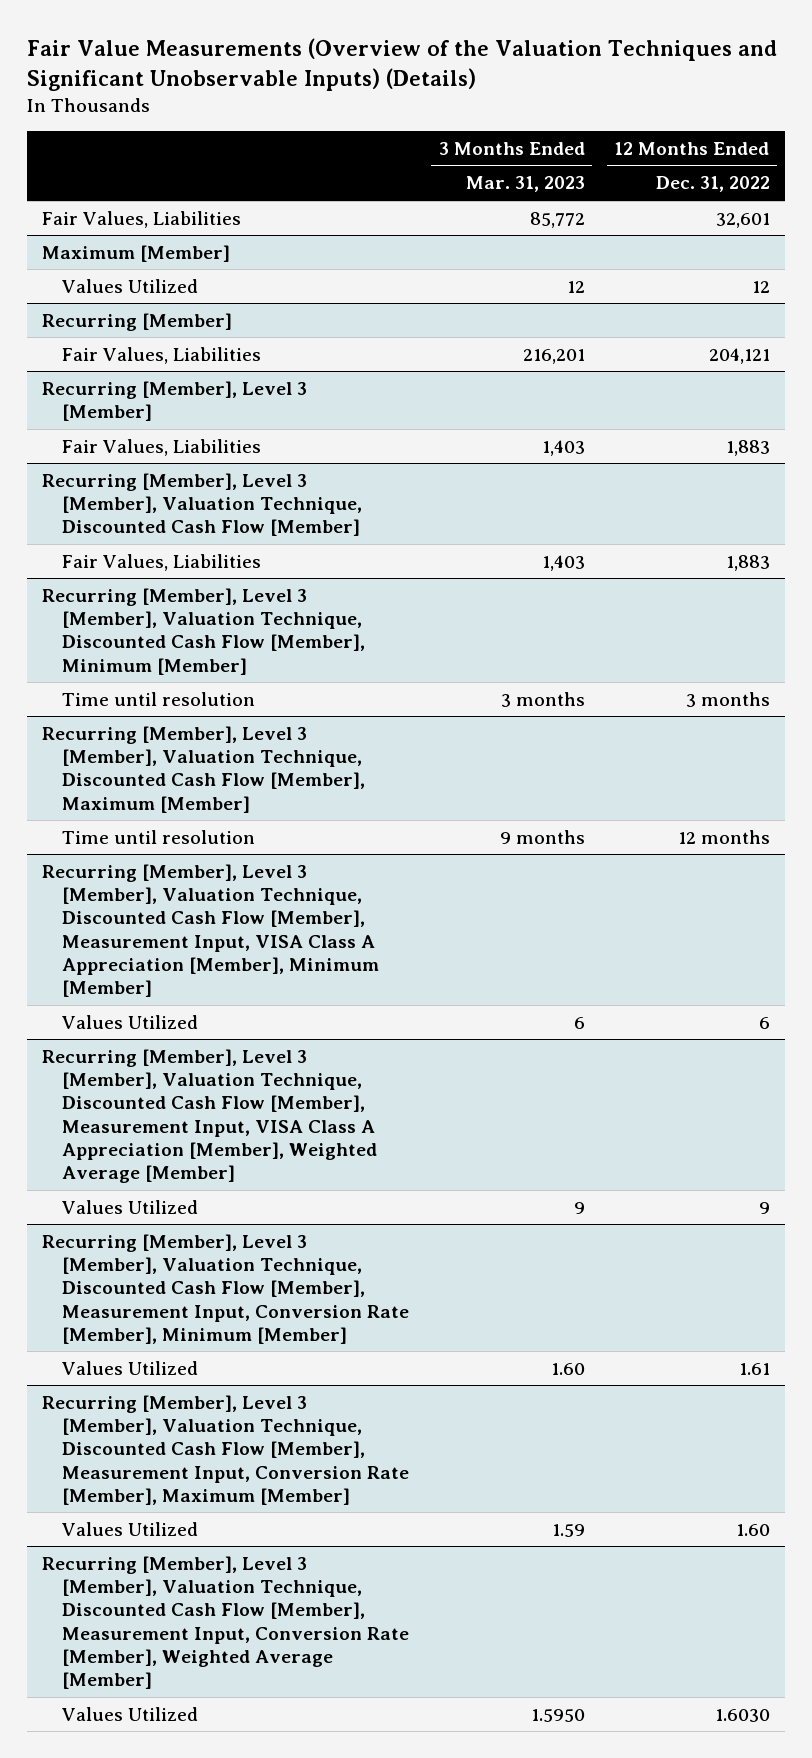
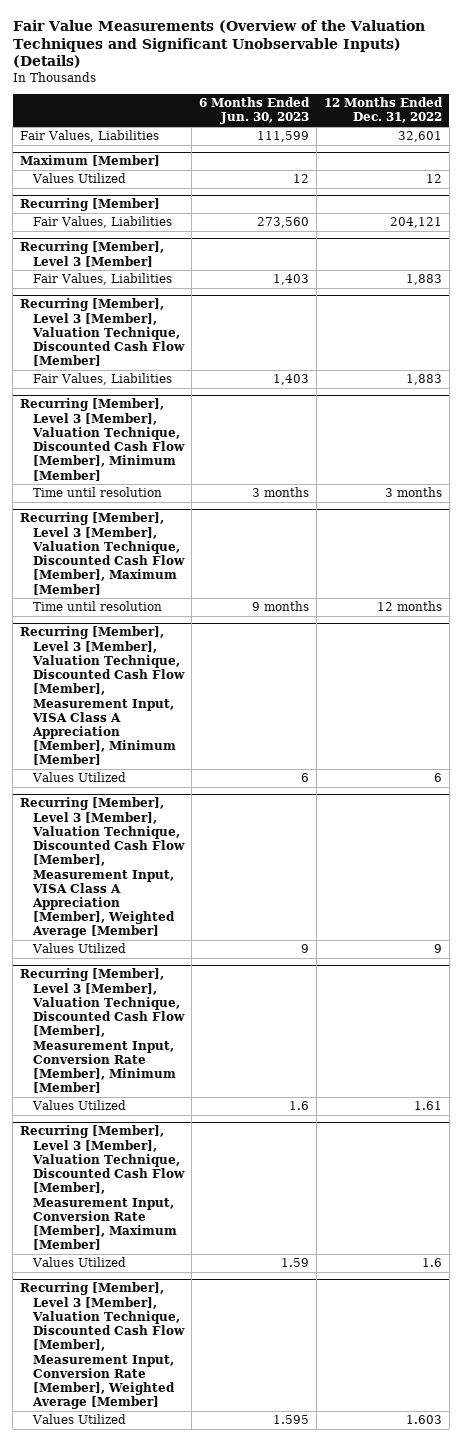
- | 3 Months Ended Mar. 31, 2023 | 12 Months Ended Dec. 31, 2022
+ | 6 Months Ended Jun. 30, 2023 | 12 Months Ended Dec. 31, 2022
@ Recurring [Member], Level 3 [Member], Valuation Technique, Discounted Cash Flow [Member], Measurement Input, Conversion Rate [Member], Maximum [Member]
- Values Utilized | 1.59 | 1.60
+ Values Utilized | 1.59 | 1.6
@ Recurring [Member], Level 3 [Member], Valuation Technique, Discounted Cash Flow [Member], Measurement Input, Conversion Rate [Member], Weighted Average [Member]
- Values Utilized | 1.5950 | 1.6030
+ Values Utilized | 1.595 | 1.603

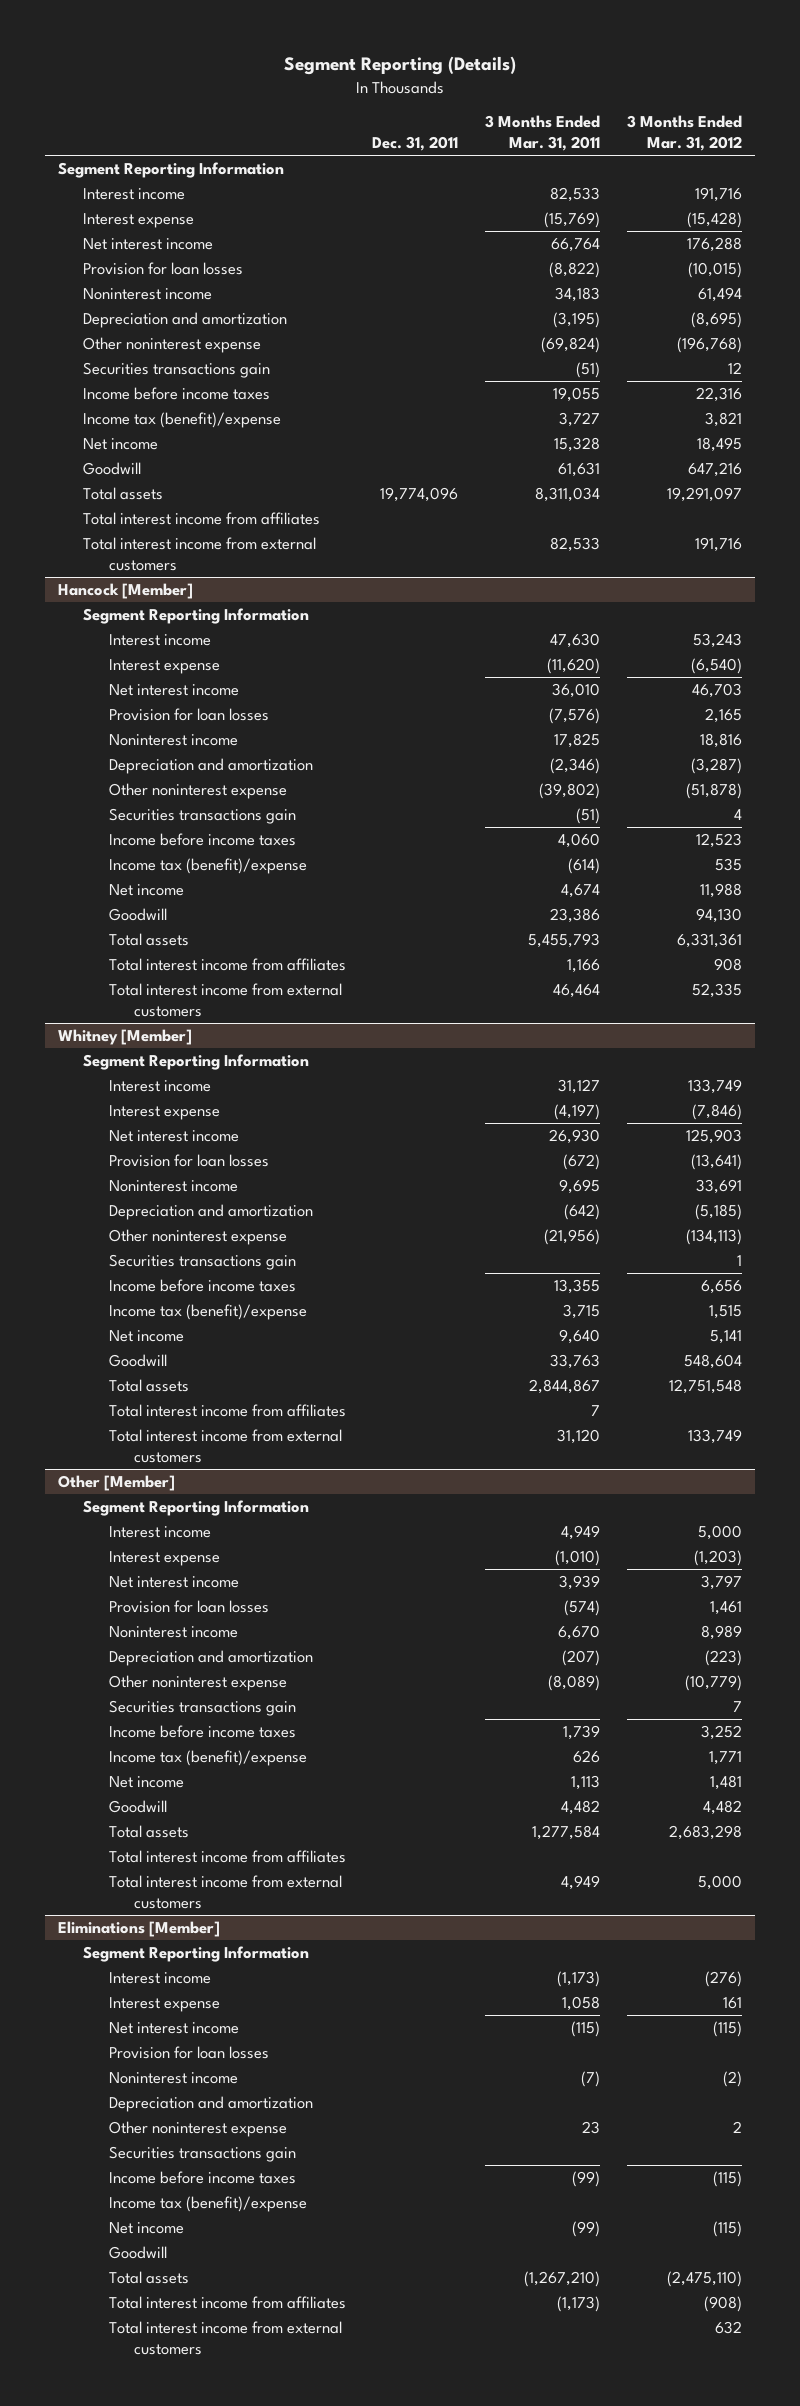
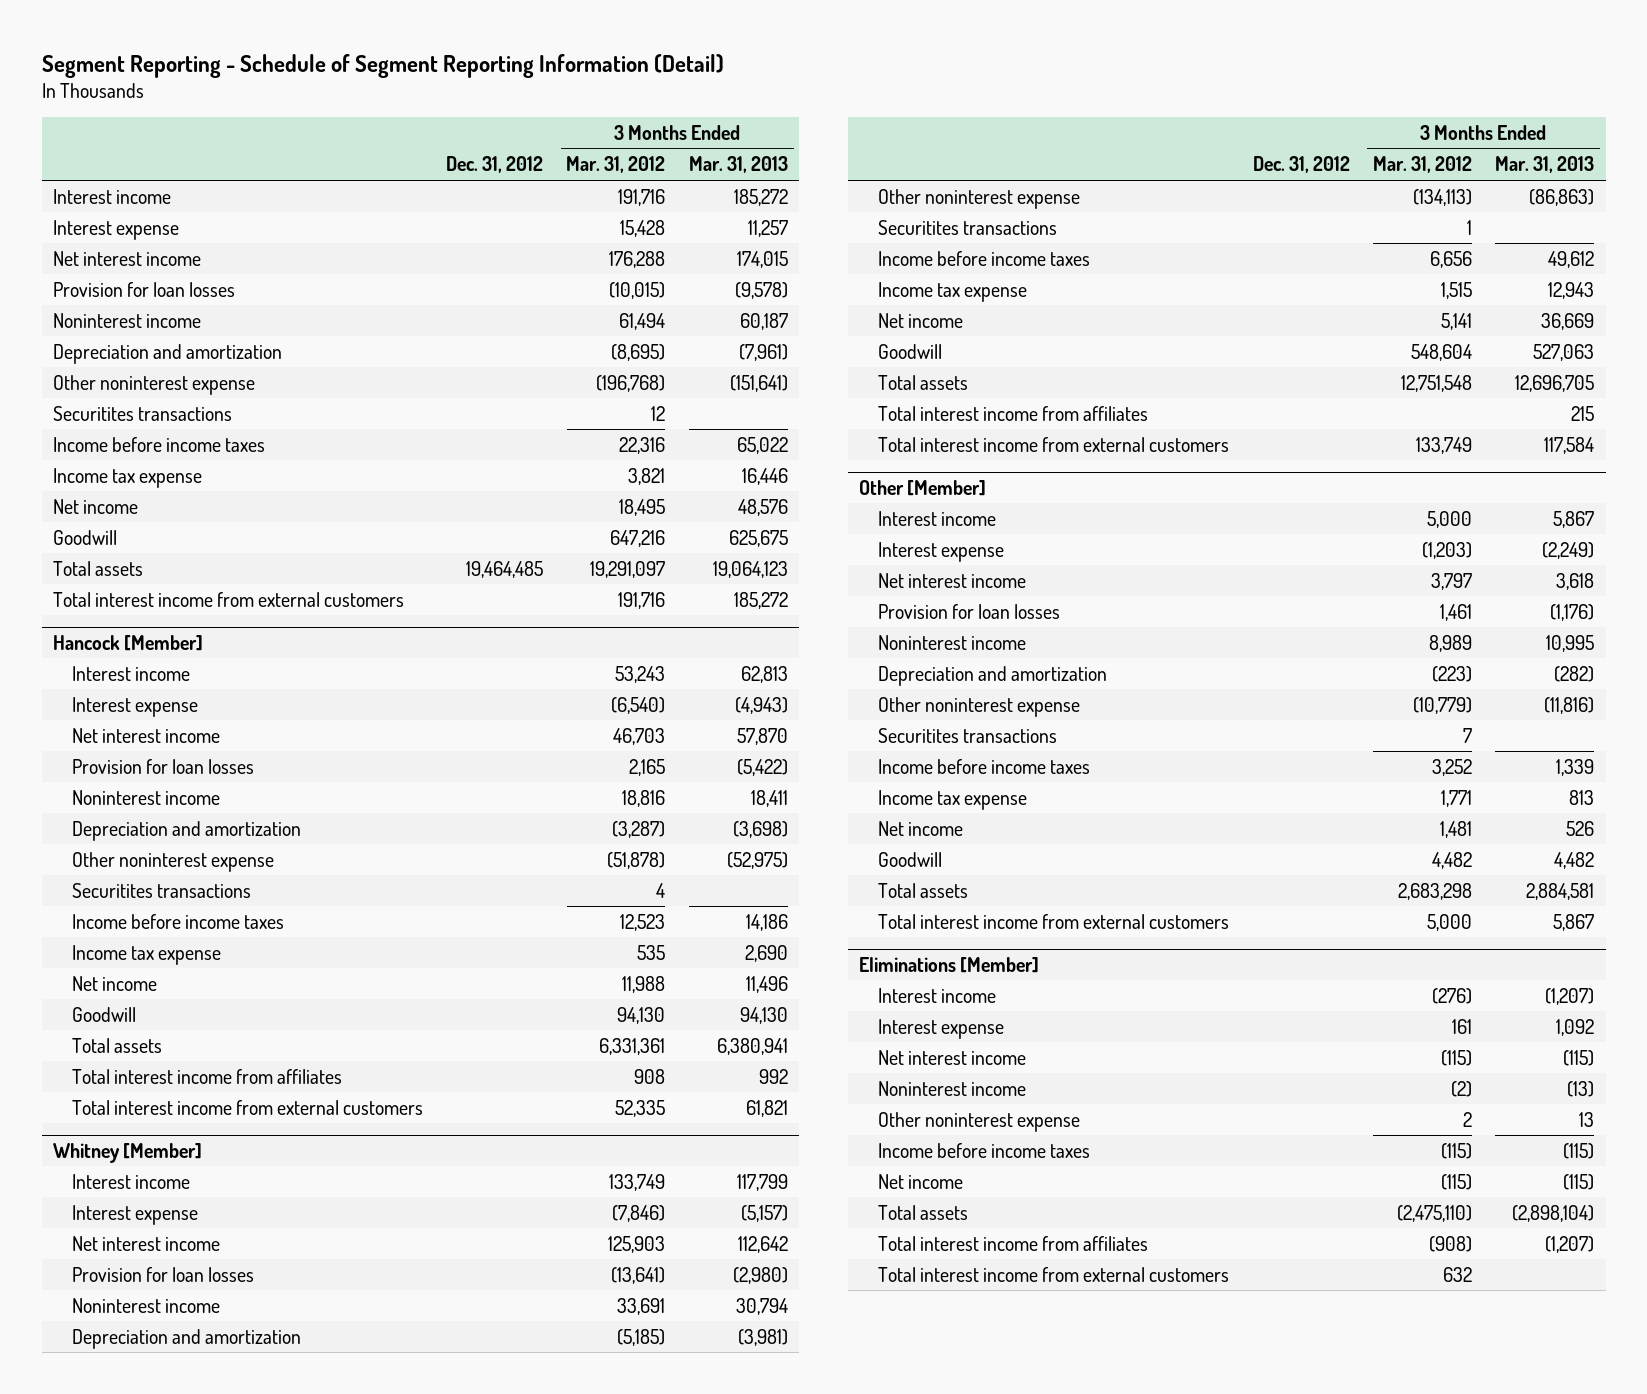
- Segment Reporting (Details)
+ Segment Reporting - Schedule of Segment Reporting Information (Detail)
- | Dec. 31, 2011 | 3 Months Ended Mar. 31, 2011 | 3 Months Ended Mar. 31, 2012
+ | Dec. 31, 2012 | 3 Months Ended Mar. 31, 2012 | 3 Months Ended Mar. 31, 2013
- Segment Reporting Information
- Interest expense | | (15,769) | (15,428)
+ Interest expense | | 15,428 | 11,257
- Securities transactions gain | | (51) | 12
+ Securitites transactions | | 12 |
- Income tax (benefit)/expense | | 3,727 | 3,821
+ Income tax expense | | 3,821 | 16,446
- Total interest income from affiliates
@ Hancock [Member]
- Segment Reporting Information
- Securities transactions gain | | (51) | 4
+ Securitites transactions | | 4 |
- Income tax (benefit)/expense | | (614) | 535
+ Income tax expense | | 535 | 2,690
@ Whitney [Member]
- Segment Reporting Information
- Securities transactions gain | | | 1
+ Securitites transactions | | 1 |
- Income tax (benefit)/expense | | 3,715 | 1,515
+ Income tax expense | | 1,515 | 12,943
@ Other [Member]
- Segment Reporting Information
- Securities transactions gain | | | 7
+ Securitites transactions | | 7 |
- Income tax (benefit)/expense | | 626 | 1,771
+ Income tax expense | | 1,771 | 813
- Total interest income from affiliates
@ Eliminations [Member]
- Segment Reporting Information
- Provision for loan losses
- Depreciation and amortization
- Securities transactions gain
- Income tax (benefit)/expense
- Goodwill

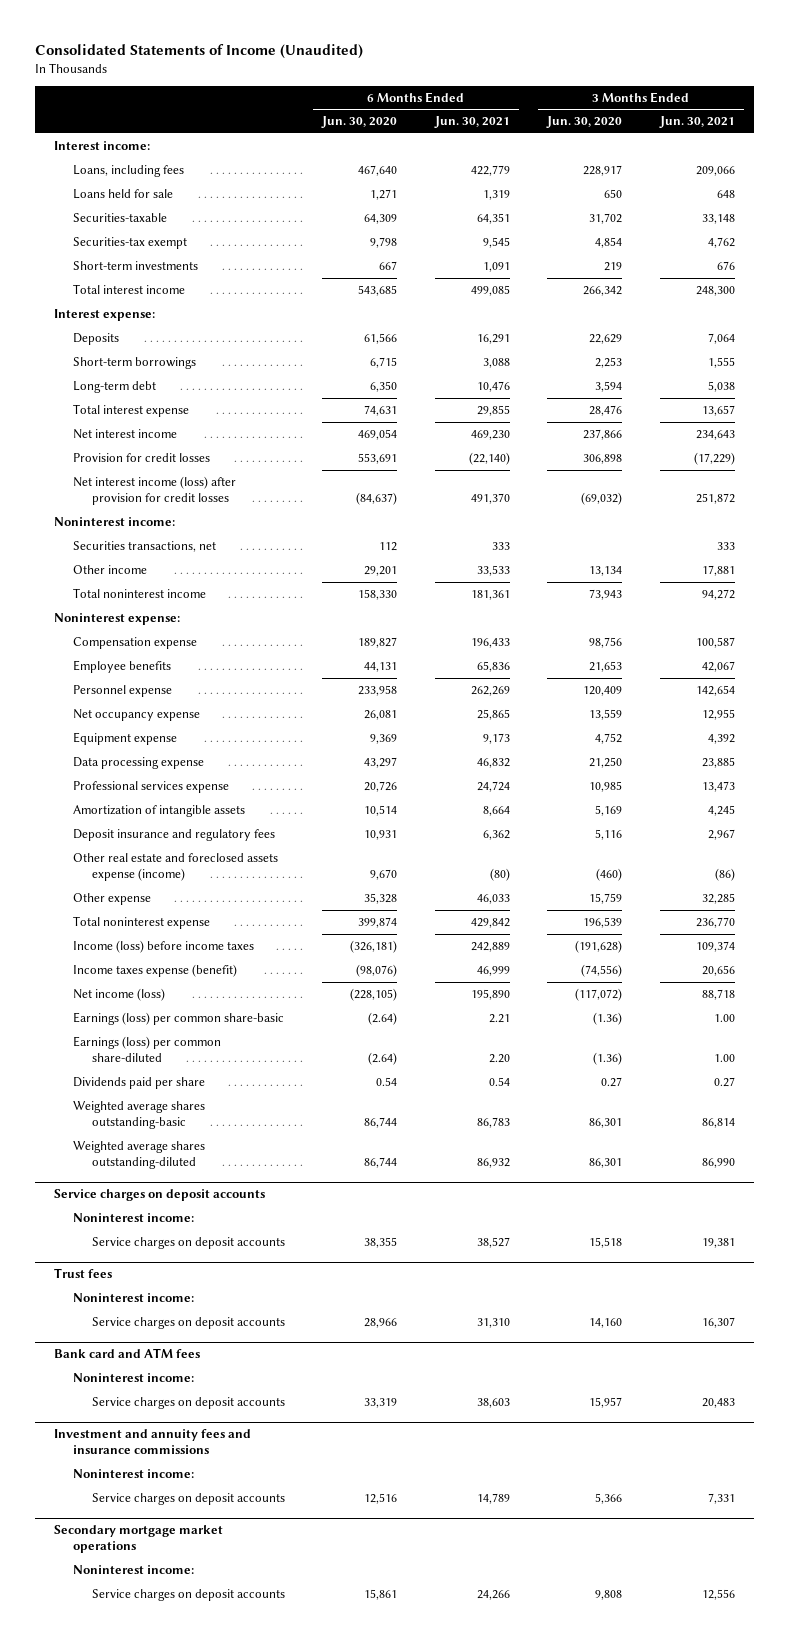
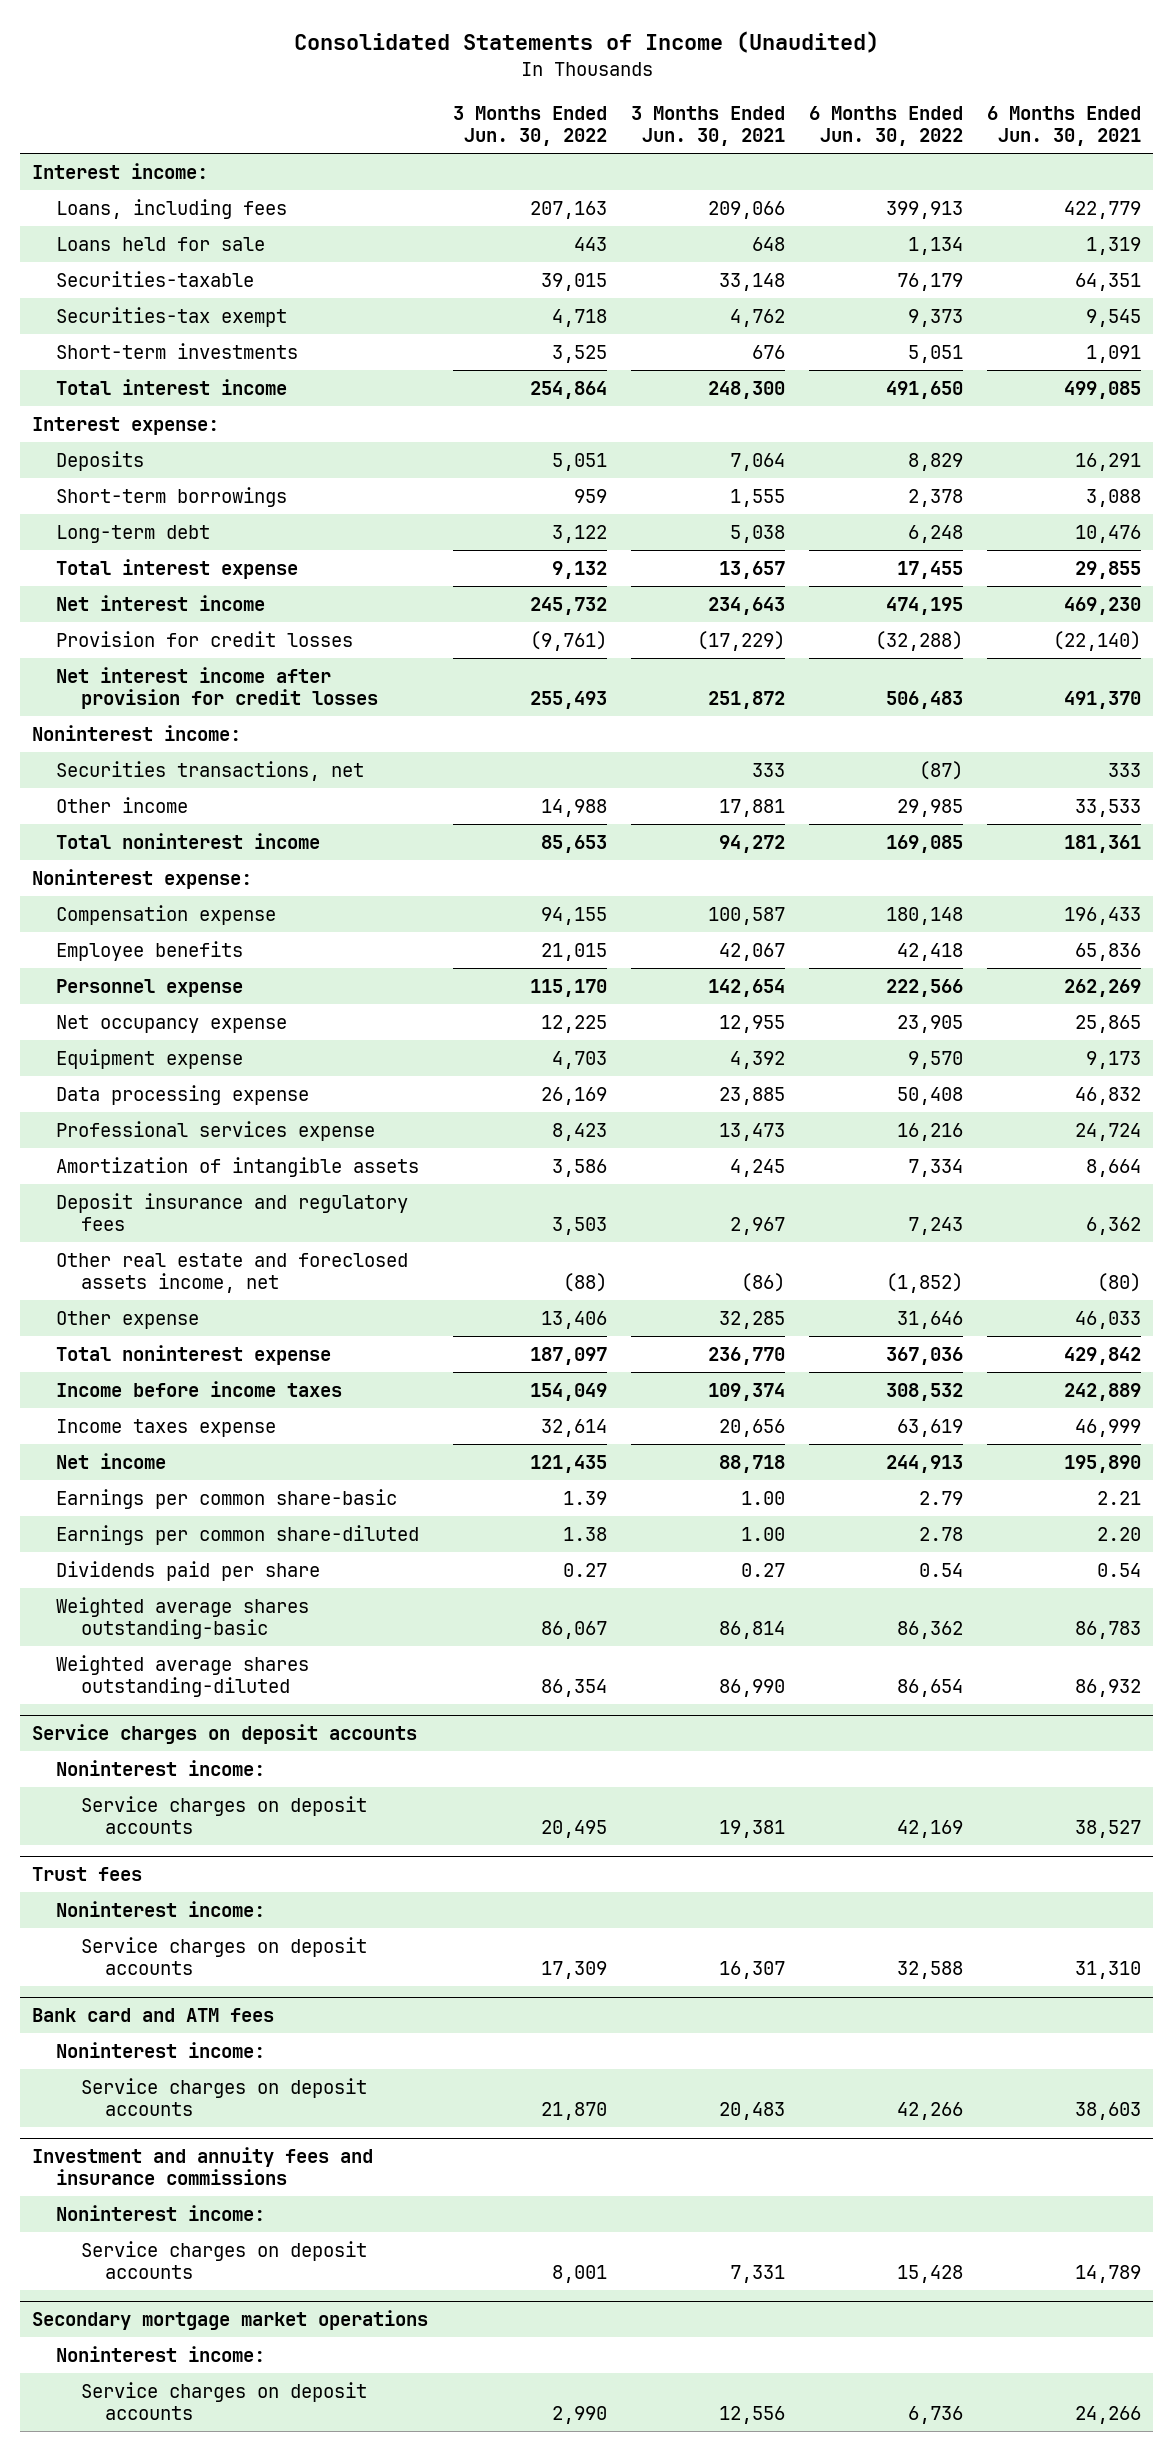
- | 6 Months Ended Jun. 30, 2020 | 6 Months Ended Jun. 30, 2021 | 3 Months Ended Jun. 30, 2020 | 3 Months Ended Jun. 30, 2021
+ | 3 Months Ended Jun. 30, 2022 | 3 Months Ended Jun. 30, 2021 | 6 Months Ended Jun. 30, 2022 | 6 Months Ended Jun. 30, 2021
- Net interest income (loss) after provision for credit losses | (84,637) | 491,370 | (69,032) | 251,872
+ Net interest income after provision for credit losses | 255,493 | 251,872 | 506,483 | 491,370
- Other real estate and foreclosed assets expense (income) | 9,670 | (80) | (460) | (86)
+ Other real estate and foreclosed assets income, net | (88) | (86) | (1,852) | (80)
- Income (loss) before income taxes | (326,181) | 242,889 | (191,628) | 109,374
- Income taxes expense (benefit) | (98,076) | 46,999 | (74,556) | 20,656
- Net income (loss) | (228,105) | 195,890 | (117,072) | 88,718
- Earnings (loss) per common share-basic | (2.64) | 2.21 | (1.36) | 1.00
- Earnings (loss) per common share-diluted | (2.64) | 2.20 | (1.36) | 1.00
+ Income before income taxes | 154,049 | 109,374 | 308,532 | 242,889
+ Income taxes expense | 32,614 | 20,656 | 63,619 | 46,999
+ Net income | 121,435 | 88,718 | 244,913 | 195,890
+ Earnings per common share-basic | 1.39 | 1.00 | 2.79 | 2.21
+ Earnings per common share-diluted | 1.38 | 1.00 | 2.78 | 2.20

